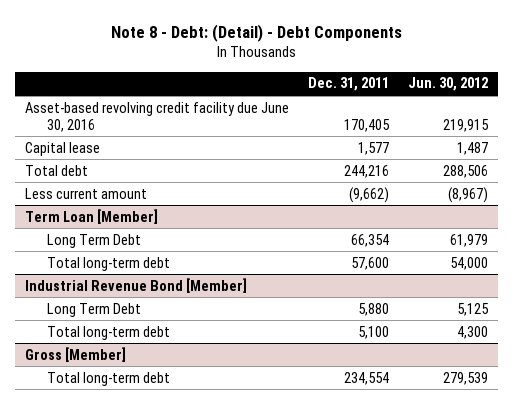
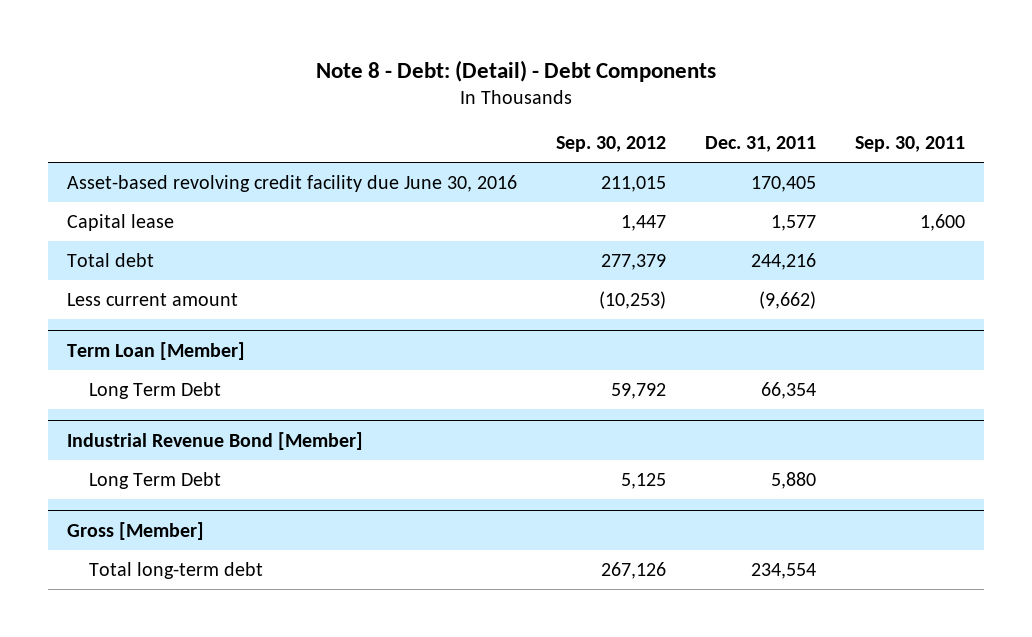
- | Dec. 31, 2011 | Jun. 30, 2012
+ | Sep. 30, 2012 | Dec. 31, 2011 | Sep. 30, 2011
@ Term Loan [Member]
- Total long-term debt | 57,600 | 54,000
@ Industrial Revenue Bond [Member]
- Total long-term debt | 5,100 | 4,300

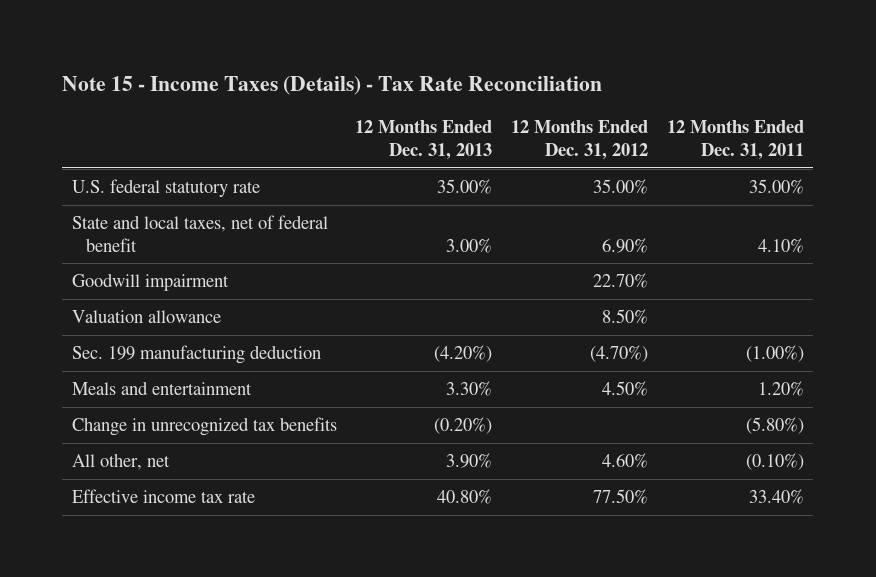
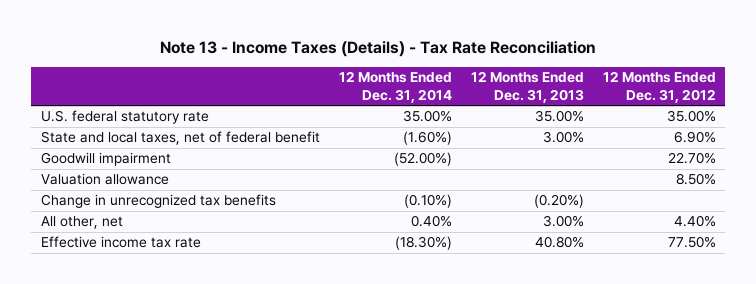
- Note 15 - Income Taxes (Details) - Tax Rate Reconciliation
+ Note 13 - Income Taxes (Details) - Tax Rate Reconciliation
- | 12 Months Ended Dec. 31, 2013 | 12 Months Ended Dec. 31, 2012 | 12 Months Ended Dec. 31, 2011
+ | 12 Months Ended Dec. 31, 2014 | 12 Months Ended Dec. 31, 2013 | 12 Months Ended Dec. 31, 2012
- Sec. 199 manufacturing deduction | (4.20%) | (4.70%) | (1.00%)
- Meals and entertainment | 3.30% | 4.50% | 1.20%
- All other, net | 3.90% | 4.60% | (0.10%)
+ All other, net | 0.40% | 3.00% | 4.40%

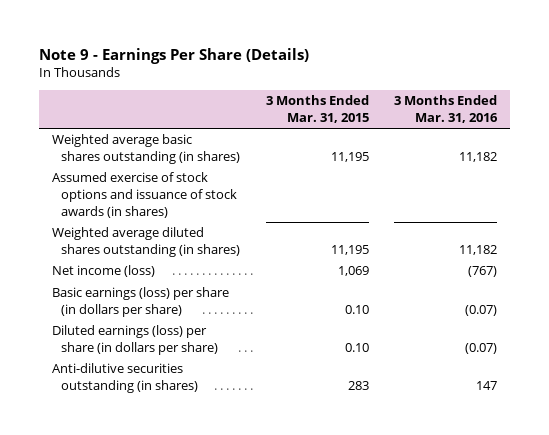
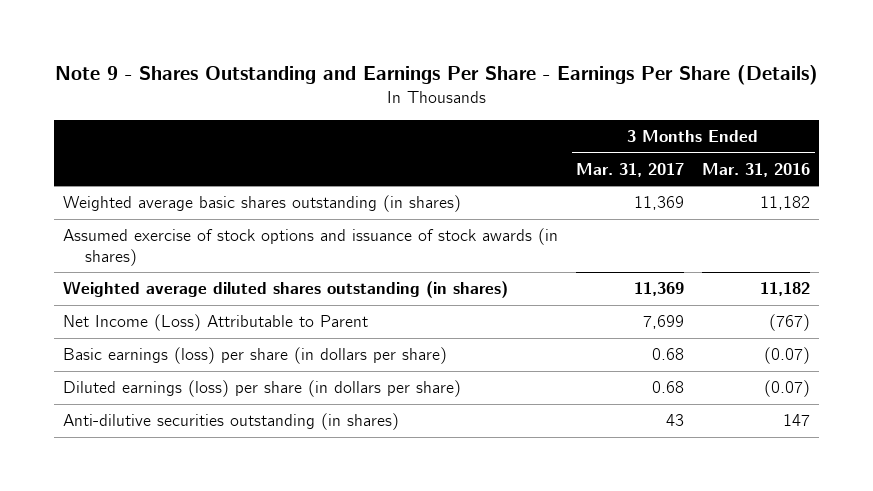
- Note 9 - Earnings Per Share (Details)
+ Note 9 - Shares Outstanding and Earnings Per Share - Earnings Per Share (Details)
- | 3 Months Ended Mar. 31, 2015 | 3 Months Ended Mar. 31, 2016
+ | 3 Months Ended Mar. 31, 2017 | 3 Months Ended Mar. 31, 2016
- Net income (loss) | 1,069 | (767)
+ Net Income (Loss) Attributable to Parent | 7,699 | (767)

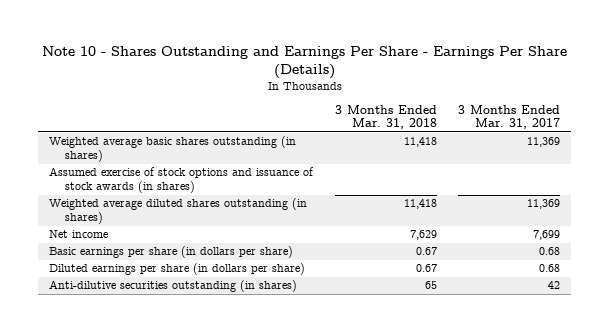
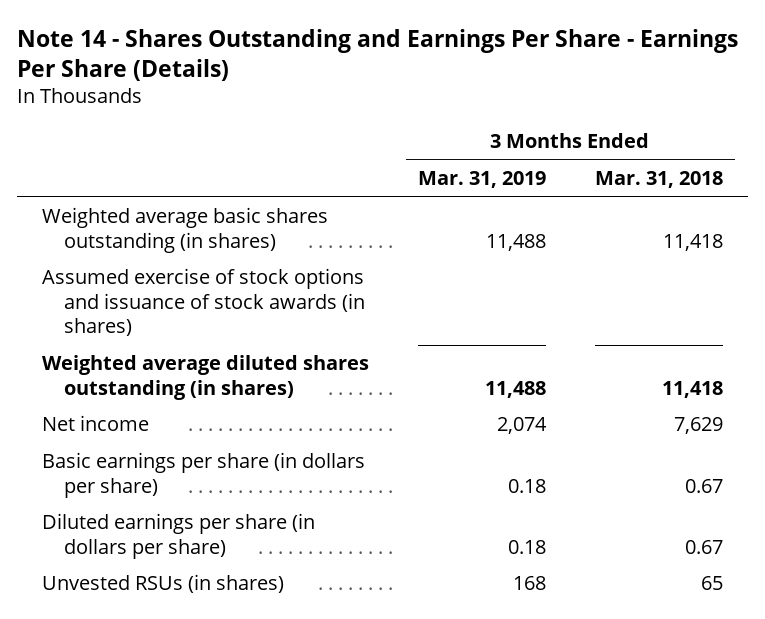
- Note 10 - Shares Outstanding and Earnings Per Share - Earnings Per Share (Details)
+ Note 14 - Shares Outstanding and Earnings Per Share - Earnings Per Share (Details)
- | 3 Months Ended Mar. 31, 2018 | 3 Months Ended Mar. 31, 2017
+ | 3 Months Ended Mar. 31, 2019 | 3 Months Ended Mar. 31, 2018
- Anti-dilutive securities outstanding (in shares) | 65 | 42
+ Unvested RSUs (in shares) | 168 | 65

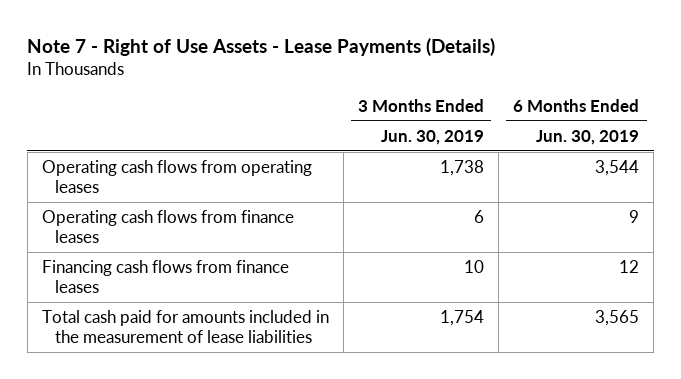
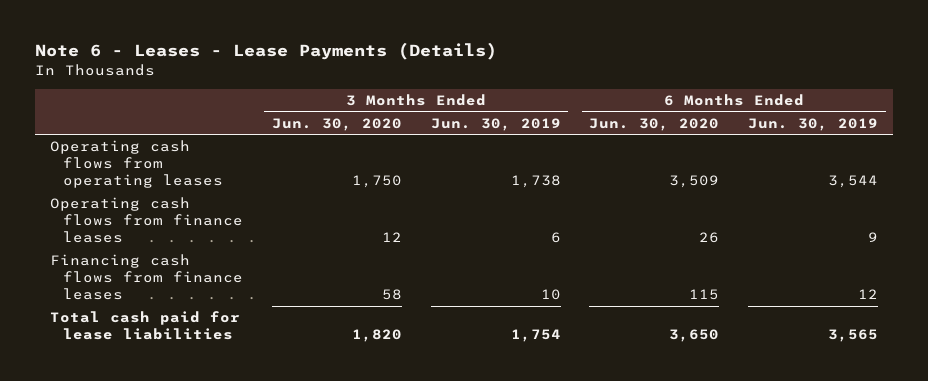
- Note 7 - Right of Use Assets - Lease Payments (Details)
+ Note 6 - Leases - Lease Payments (Details)
- | 3 Months Ended Jun. 30, 2019 | 6 Months Ended Jun. 30, 2019
+ | 3 Months Ended Jun. 30, 2020 | 3 Months Ended Jun. 30, 2019 | 6 Months Ended Jun. 30, 2020 | 6 Months Ended Jun. 30, 2019
- Total cash paid for amounts included in the measurement of lease liabilities | 1,754 | 3,565
+ Total cash paid for lease liabilities | 1,820 | 1,754 | 3,650 | 3,565

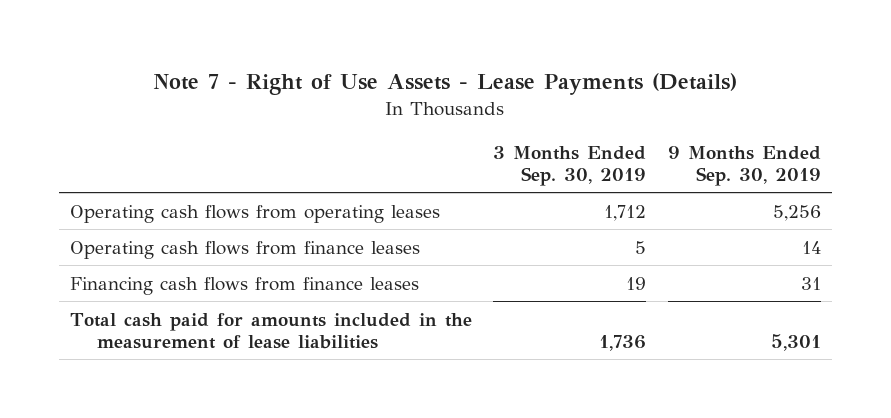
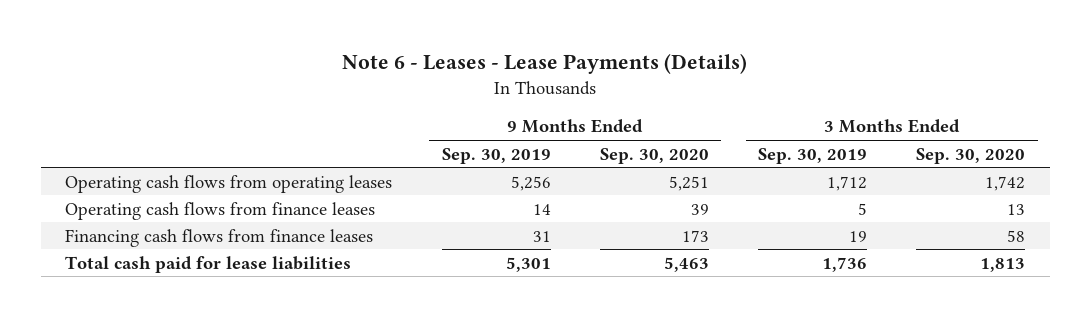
- Note 7 - Right of Use Assets - Lease Payments (Details)
+ Note 6 - Leases - Lease Payments (Details)
- | 3 Months Ended Sep. 30, 2019 | 9 Months Ended Sep. 30, 2019
+ | 9 Months Ended Sep. 30, 2019 | 9 Months Ended Sep. 30, 2020 | 3 Months Ended Sep. 30, 2019 | 3 Months Ended Sep. 30, 2020
- Total cash paid for amounts included in the measurement of lease liabilities | 1,736 | 5,301
+ Total cash paid for lease liabilities | 5,301 | 5,463 | 1,736 | 1,813

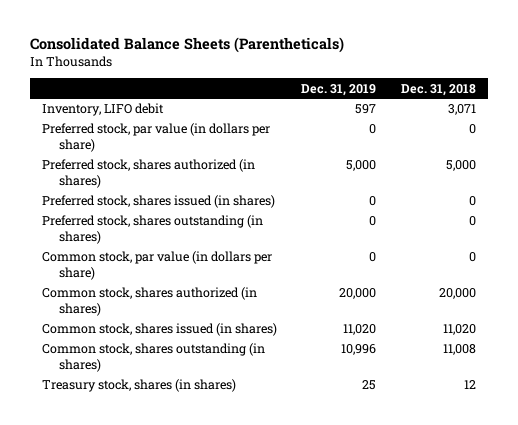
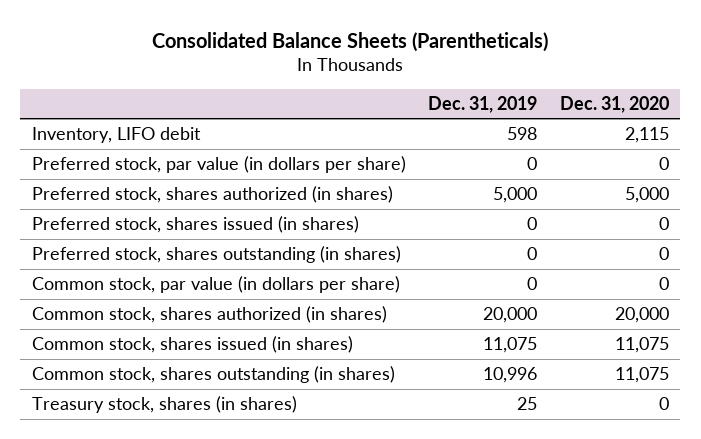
- | Dec. 31, 2019 | Dec. 31, 2018
+ | Dec. 31, 2019 | Dec. 31, 2020
- Inventory, LIFO debit | 597 | 3,071
+ Inventory, LIFO debit | 598 | 2,115
- Common stock, shares issued (in shares) | 11,020 | 11,020
+ Common stock, shares issued (in shares) | 11,075 | 11,075

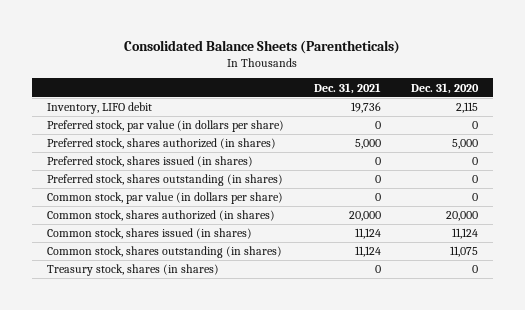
- | Dec. 31, 2019 | Dec. 31, 2020
+ | Dec. 31, 2021 | Dec. 31, 2020
- Common stock, shares issued (in shares) | 11,075 | 11,075
+ Common stock, shares issued (in shares) | 11,124 | 11,124

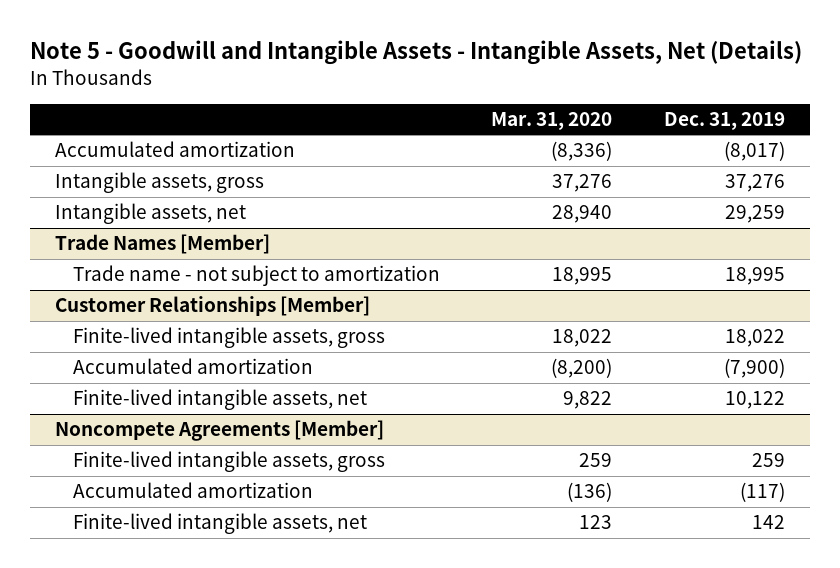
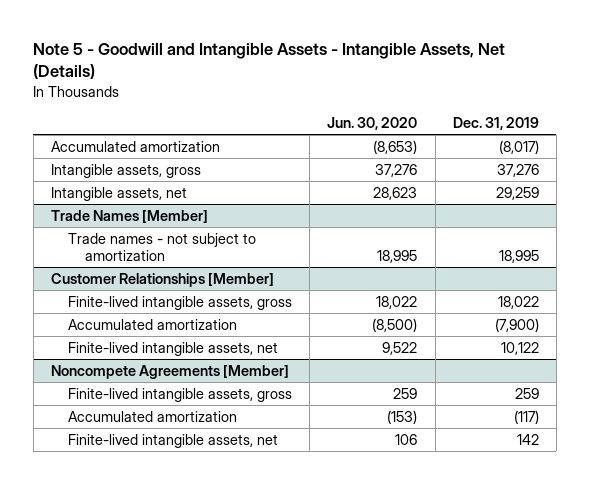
- | Mar. 31, 2020 | Dec. 31, 2019
+ | Jun. 30, 2020 | Dec. 31, 2019
@ Trade Names [Member]
- Trade name - not subject to amortization | 18,995 | 18,995
+ Trade names - not subject to amortization | 18,995 | 18,995

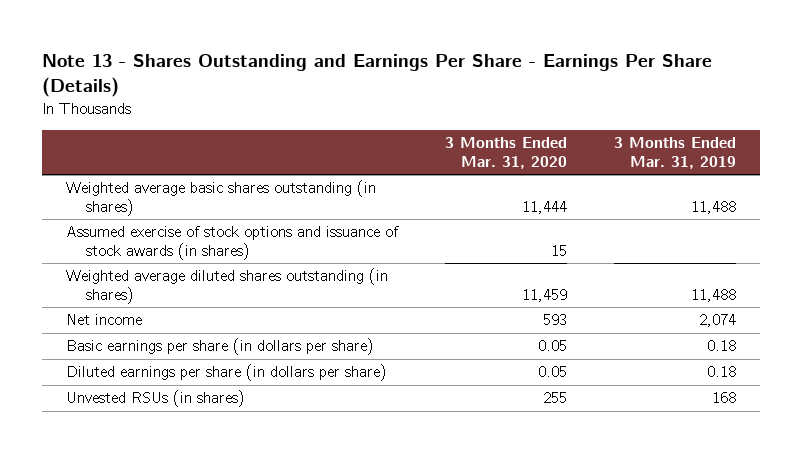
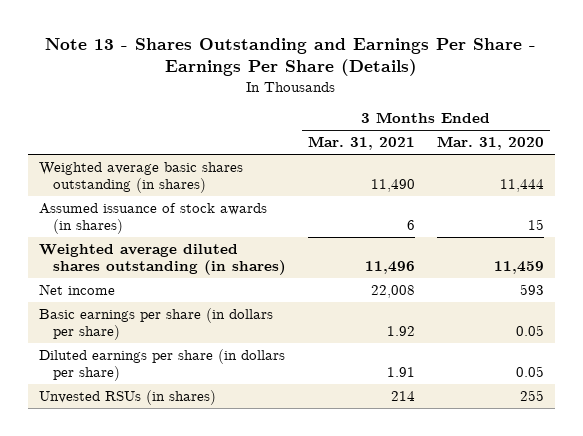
- | 3 Months Ended Mar. 31, 2020 | 3 Months Ended Mar. 31, 2019
+ | 3 Months Ended Mar. 31, 2021 | 3 Months Ended Mar. 31, 2020
- Assumed exercise of stock options and issuance of stock awards (in shares) | 15 |
+ Assumed issuance of stock awards (in shares) | 6 | 15

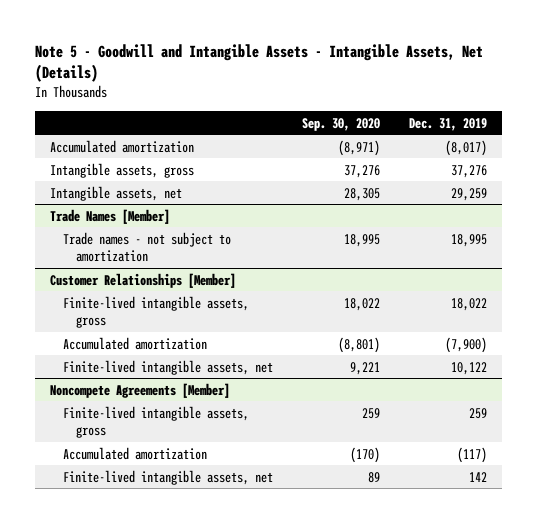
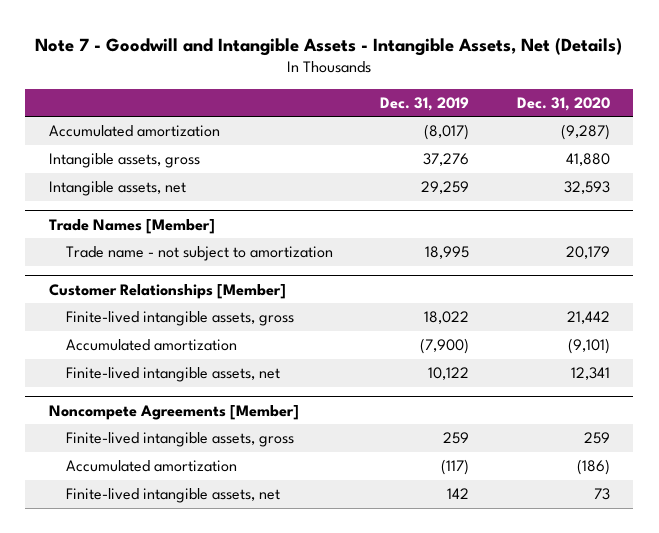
- Note 5 - Goodwill and Intangible Assets - Intangible Assets, Net (Details)
+ Note 7 - Goodwill and Intangible Assets - Intangible Assets, Net (Details)
- | Sep. 30, 2020 | Dec. 31, 2019
+ | Dec. 31, 2019 | Dec. 31, 2020
@ Trade Names [Member]
- Trade names - not subject to amortization | 18,995 | 18,995
+ Trade name - not subject to amortization | 18,995 | 20,179

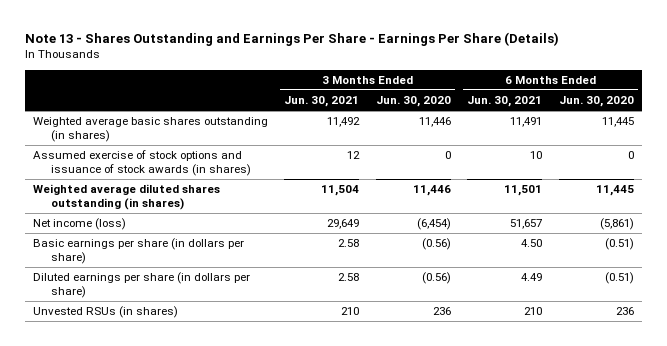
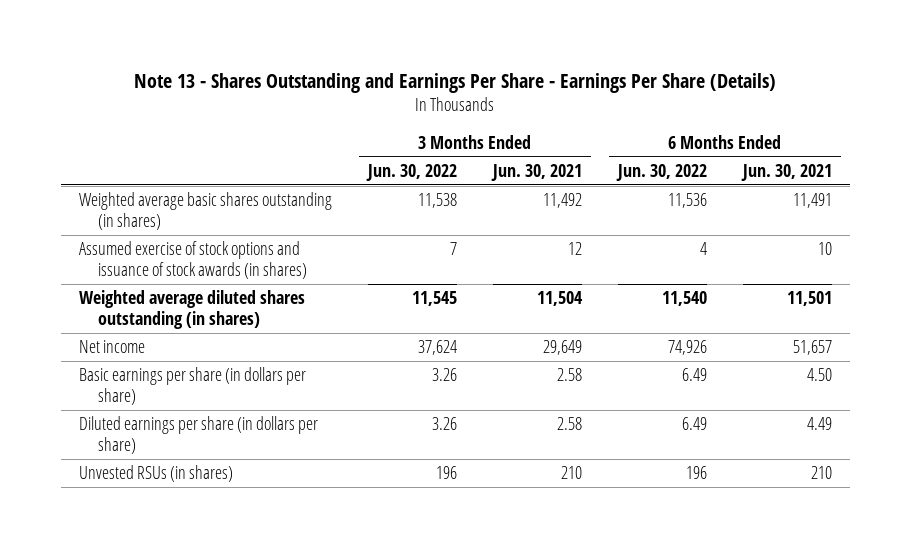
- | 3 Months Ended Jun. 30, 2021 | 3 Months Ended Jun. 30, 2020 | 6 Months Ended Jun. 30, 2021 | 6 Months Ended Jun. 30, 2020
+ | 3 Months Ended Jun. 30, 2022 | 3 Months Ended Jun. 30, 2021 | 6 Months Ended Jun. 30, 2022 | 6 Months Ended Jun. 30, 2021
- Net income (loss) | 29,649 | (6,454) | 51,657 | (5,861)
+ Net income | 37,624 | 29,649 | 74,926 | 51,657

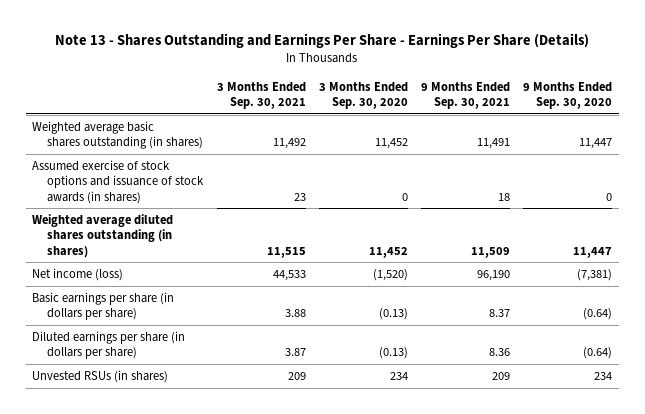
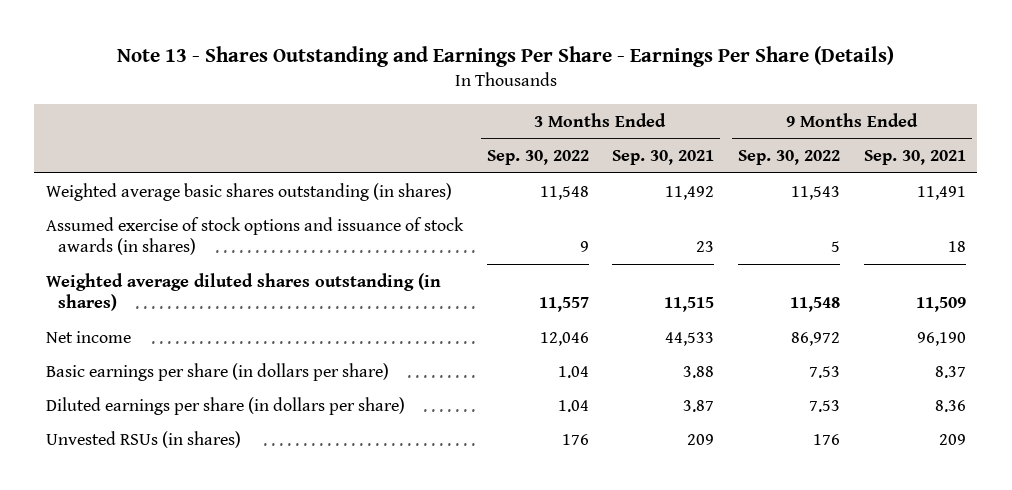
- | 3 Months Ended Sep. 30, 2021 | 3 Months Ended Sep. 30, 2020 | 9 Months Ended Sep. 30, 2021 | 9 Months Ended Sep. 30, 2020
+ | 3 Months Ended Sep. 30, 2022 | 3 Months Ended Sep. 30, 2021 | 9 Months Ended Sep. 30, 2022 | 9 Months Ended Sep. 30, 2021
- Net income (loss) | 44,533 | (1,520) | 96,190 | (7,381)
+ Net income | 12,046 | 44,533 | 86,972 | 96,190

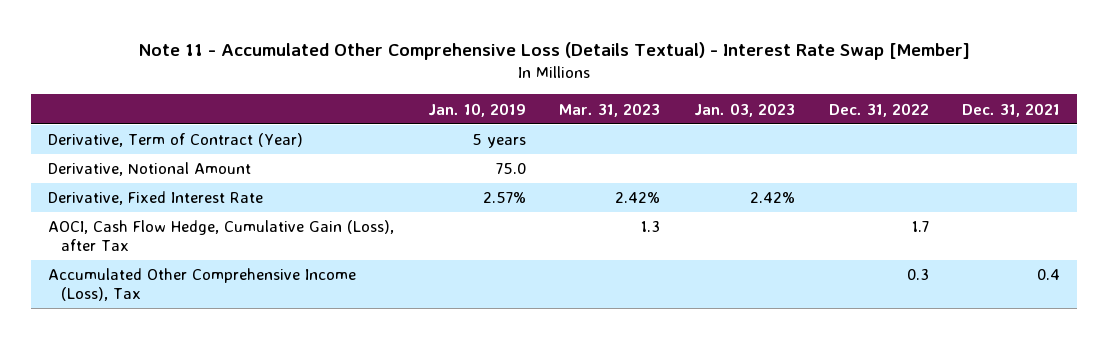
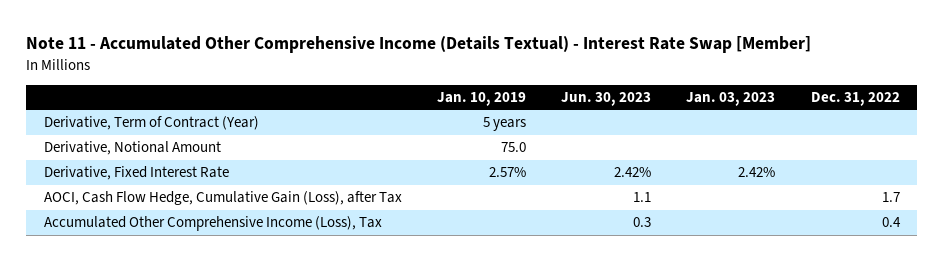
- Note 11 - Accumulated Other Comprehensive Loss (Details Textual) - Interest Rate Swap [Member]
+ Note 11 - Accumulated Other Comprehensive Income (Details Textual) - Interest Rate Swap [Member]
- | Jan. 10, 2019 | Mar. 31, 2023 | Jan. 03, 2023 | Dec. 31, 2022 | Dec. 31, 2021
+ | Jan. 10, 2019 | Jun. 30, 2023 | Jan. 03, 2023 | Dec. 31, 2022
- Accumulated Other Comprehensive Income (Loss), Tax | | | | 0.3 | 0.4
+ Accumulated Other Comprehensive Income (Loss), Tax | | 0.3 | | 0.4

